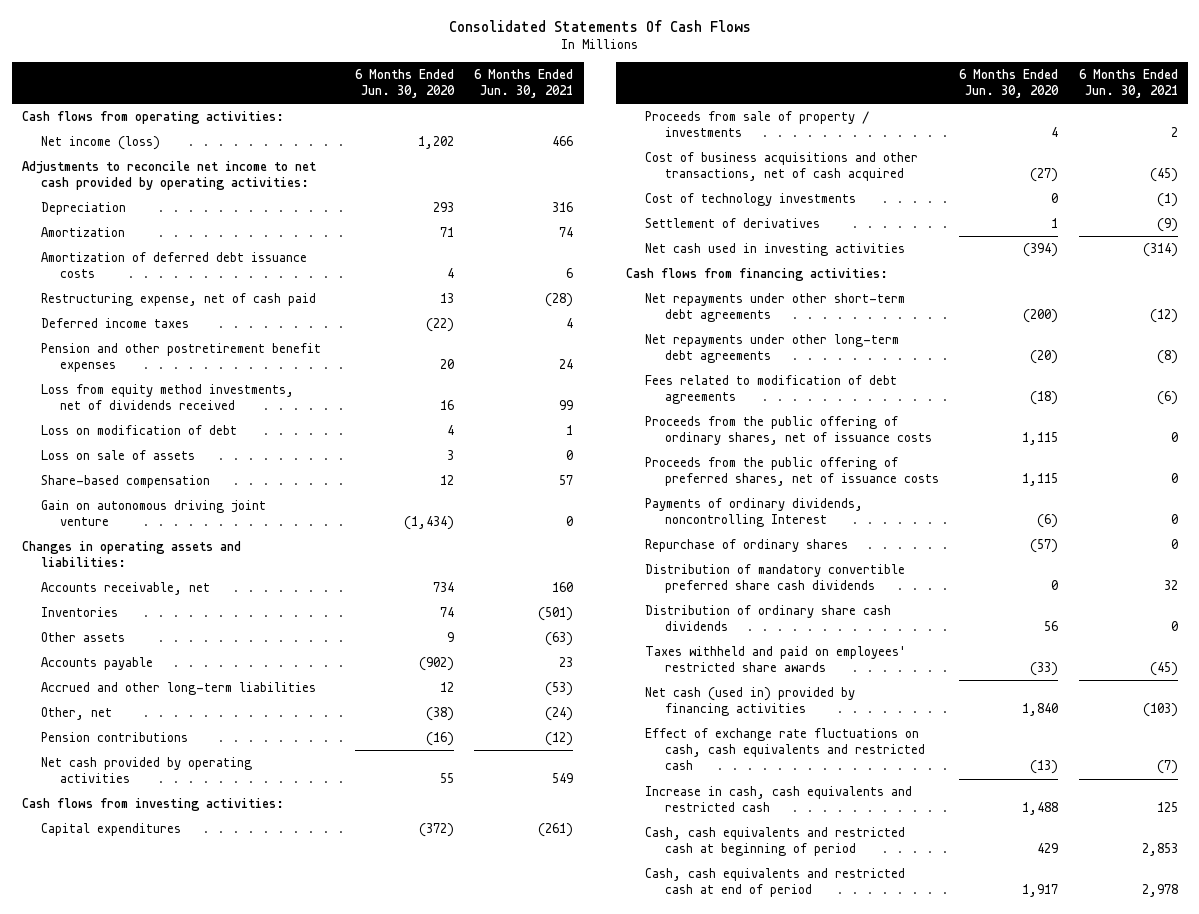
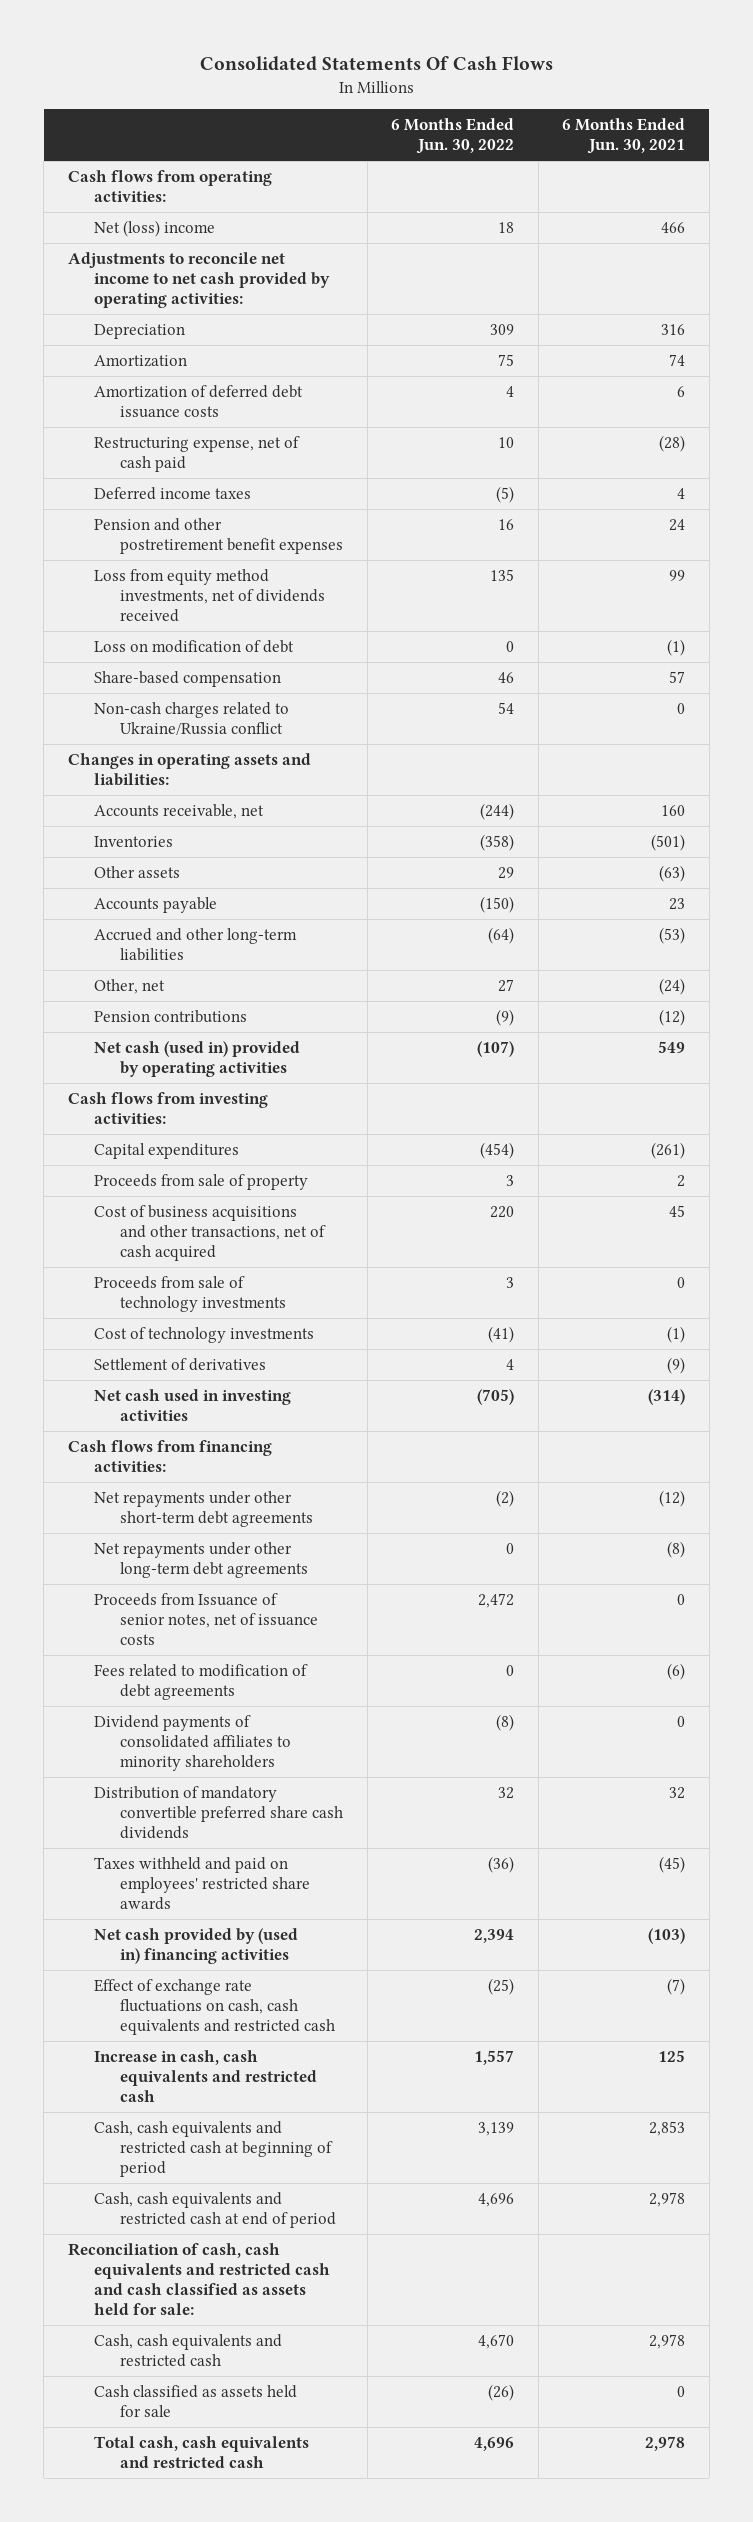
- | 6 Months Ended Jun. 30, 2020 | 6 Months Ended Jun. 30, 2021
+ | 6 Months Ended Jun. 30, 2022 | 6 Months Ended Jun. 30, 2021
- Net income (loss) | 1,202 | 466
+ Net (loss) income | 18 | 466
- Loss on modification of debt | 4 | 1
- Loss on sale of assets | 3 | 0
+ Loss on modification of debt | 0 | (1)
- Gain on autonomous driving joint venture | (1,434) | 0
+ Non-cash charges related to Ukraine/Russia conflict | 54 | 0
- Net cash provided by operating activities | 55 | 549
+ Net cash (used in) provided by operating activities | (107) | 549
- Proceeds from sale of property / investments | 4 | 2
- Cost of business acquisitions and other transactions, net of cash acquired | (27) | (45)
+ Proceeds from sale of property | 3 | 2
+ Cost of business acquisitions and other transactions, net of cash acquired | 220 | 45
+ Proceeds from sale of technology investments | 3 | 0
+ Proceeds from Issuance of senior notes, net of issuance costs | 2,472 | 0
- Proceeds from the public offering of ordinary shares, net of issuance costs | 1,115 | 0
- Proceeds from the public offering of preferred shares, net of issuance costs | 1,115 | 0
- Payments of ordinary dividends, noncontrolling Interest | (6) | 0
- Repurchase of ordinary shares | (57) | 0
+ Dividend payments of consolidated affiliates to minority shareholders | (8) | 0
- Distribution of ordinary share cash dividends | 56 | 0
- Net cash (used in) provided by financing activities | 1,840 | (103)
+ Net cash provided by (used in) financing activities | 2,394 | (103)
+ Reconciliation of cash, cash equivalents and restricted cash and cash classified as assets held for sale:
+ Cash, cash equivalents and restricted cash | 4,670 | 2,978
+ Cash classified as assets held for sale | (26) | 0
+ Total cash, cash equivalents and restricted cash | 4,696 | 2,978

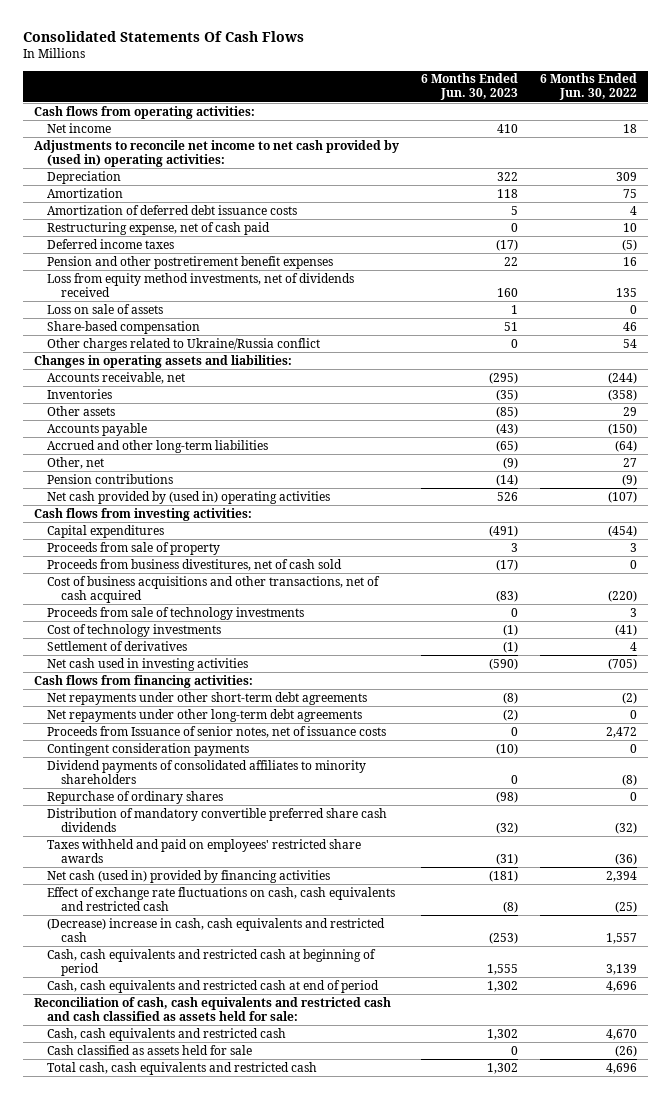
- | 6 Months Ended Jun. 30, 2022 | 6 Months Ended Jun. 30, 2021
+ | 6 Months Ended Jun. 30, 2023 | 6 Months Ended Jun. 30, 2022
- Net (loss) income | 18 | 466
- Adjustments to reconcile net income to net cash provided by operating activities:
+ Net income | 410 | 18
+ Adjustments to reconcile net income to net cash provided by (used in) operating activities:
- Loss on modification of debt | 0 | (1)
+ Loss on sale of assets | 1 | 0
- Non-cash charges related to Ukraine/Russia conflict | 54 | 0
+ Other charges related to Ukraine/Russia conflict | 0 | 54
- Net cash (used in) provided by operating activities | (107) | 549
+ Net cash provided by (used in) operating activities | 526 | (107)
- Cost of business acquisitions and other transactions, net of cash acquired | 220 | 45
+ Proceeds from business divestitures, net of cash sold | (17) | 0
+ Cost of business acquisitions and other transactions, net of cash acquired | (83) | (220)
- Fees related to modification of debt agreements | 0 | (6)
+ Contingent consideration payments | (10) | 0
- Distribution of mandatory convertible preferred share cash dividends | 32 | 32
+ Repurchase of ordinary shares | (98) | 0
+ Distribution of mandatory convertible preferred share cash dividends | (32) | (32)
- Net cash provided by (used in) financing activities | 2,394 | (103)
+ Net cash (used in) provided by financing activities | (181) | 2,394
- Increase in cash, cash equivalents and restricted cash | 1,557 | 125
+ (Decrease) increase in cash, cash equivalents and restricted cash | (253) | 1,557

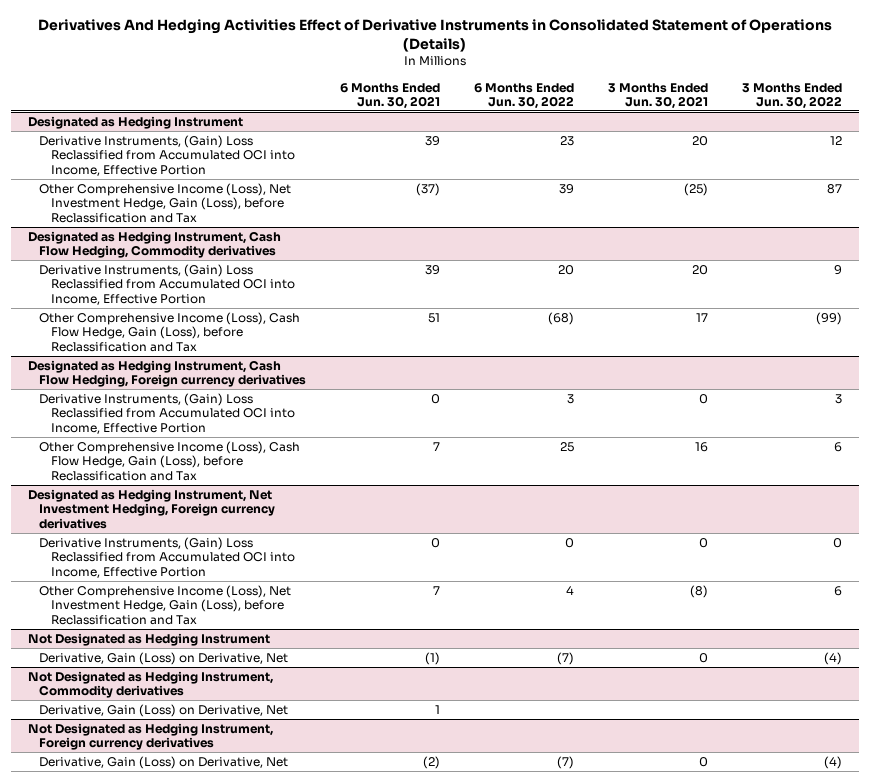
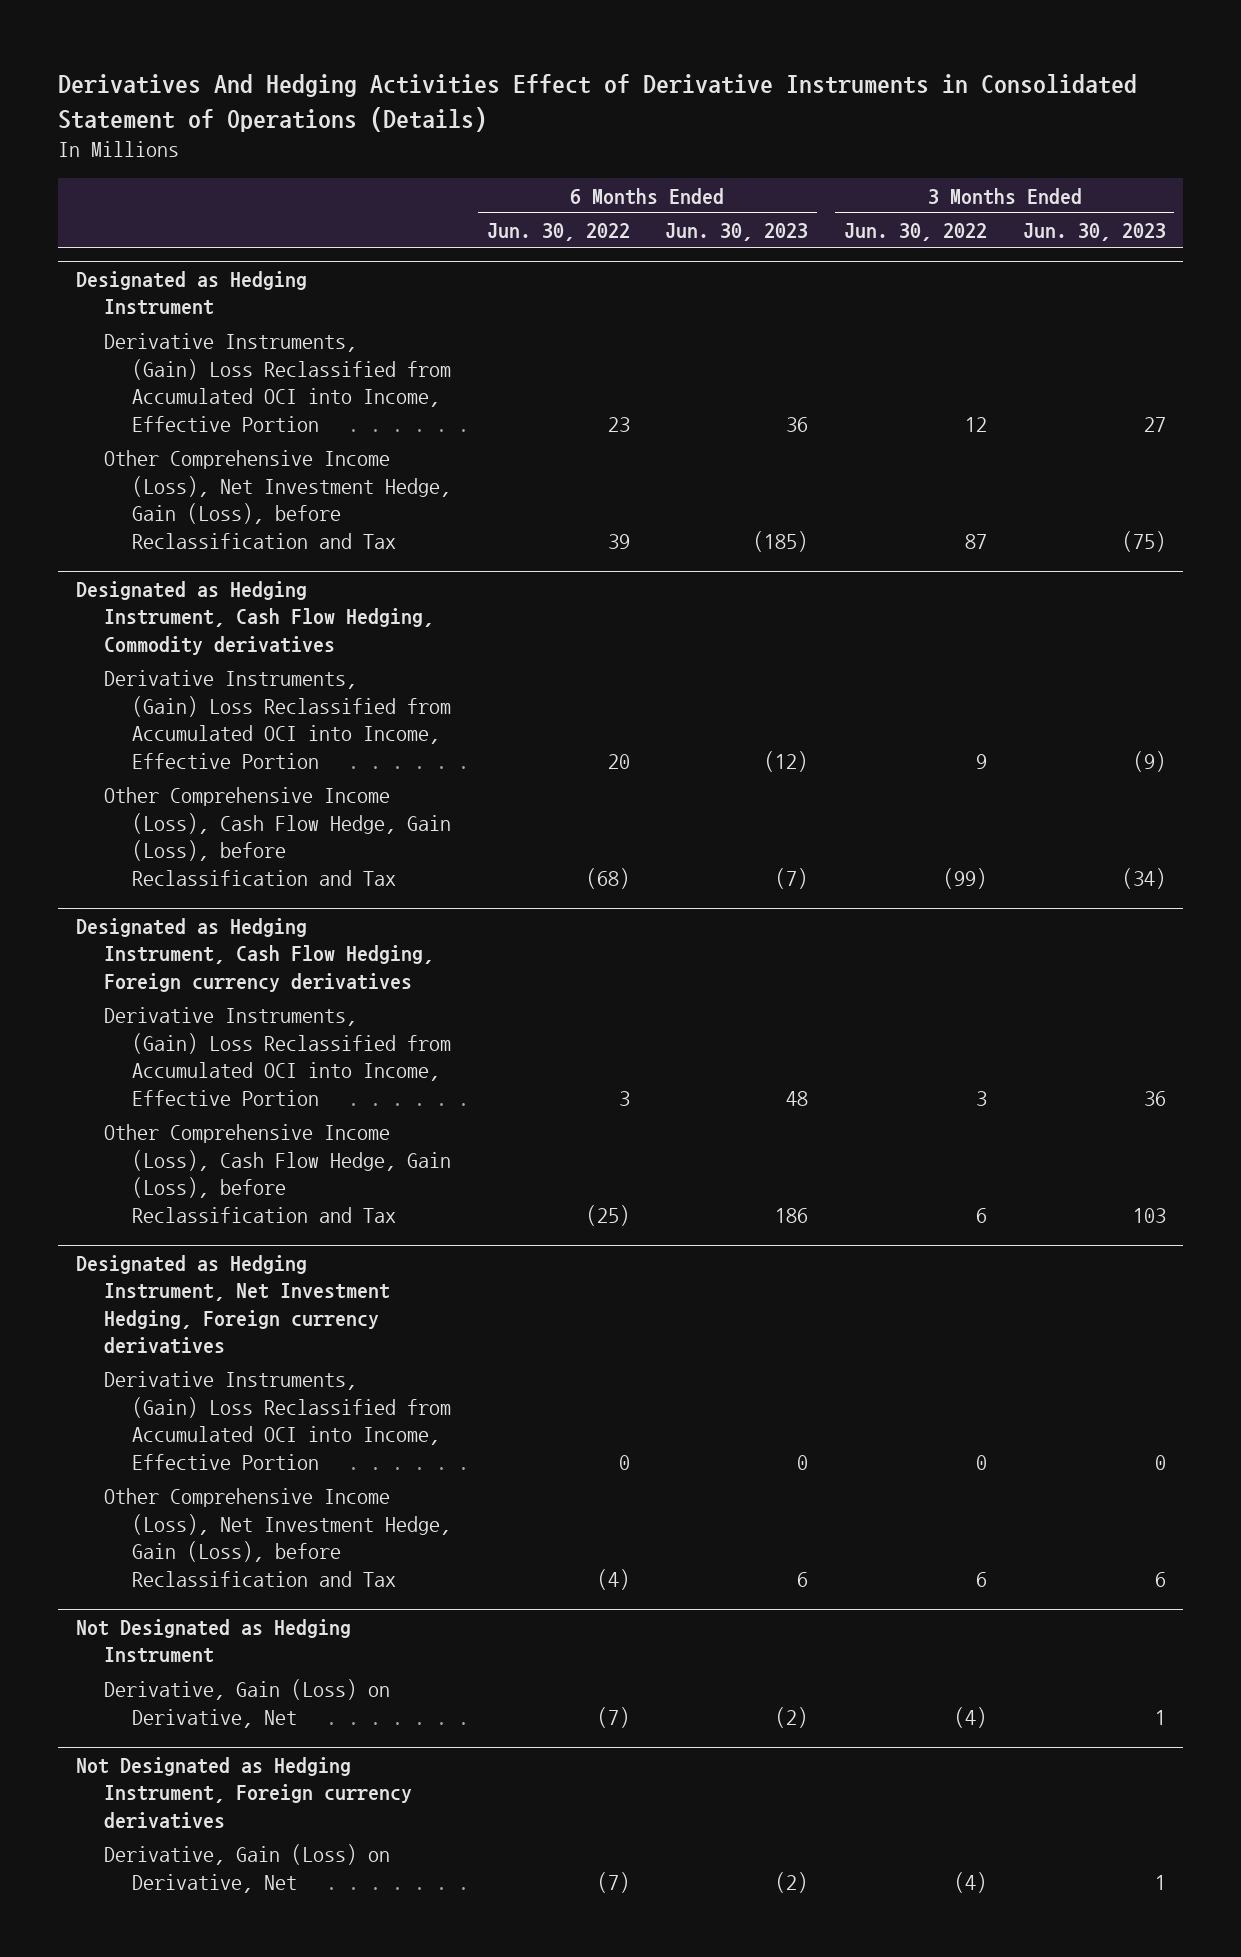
- | 6 Months Ended Jun. 30, 2021 | 6 Months Ended Jun. 30, 2022 | 3 Months Ended Jun. 30, 2021 | 3 Months Ended Jun. 30, 2022
+ | 6 Months Ended Jun. 30, 2022 | 6 Months Ended Jun. 30, 2023 | 3 Months Ended Jun. 30, 2022 | 3 Months Ended Jun. 30, 2023
@ Designated as Hedging Instrument, Cash Flow Hedging, Foreign currency derivatives
- Other Comprehensive Income (Loss), Cash Flow Hedge, Gain (Loss), before Reclassification and Tax | 7 | 25 | 16 | 6
+ Other Comprehensive Income (Loss), Cash Flow Hedge, Gain (Loss), before Reclassification and Tax | (25) | 186 | 6 | 103
@ Designated as Hedging Instrument, Net Investment Hedging, Foreign currency derivatives
- Other Comprehensive Income (Loss), Net Investment Hedge, Gain (Loss), before Reclassification and Tax | 7 | 4 | (8) | 6
+ Other Comprehensive Income (Loss), Net Investment Hedge, Gain (Loss), before Reclassification and Tax | (4) | 6 | 6 | 6
- Not Designated as Hedging Instrument, Commodity derivatives
- Derivative, Gain (Loss) on Derivative, Net | 1 | | |

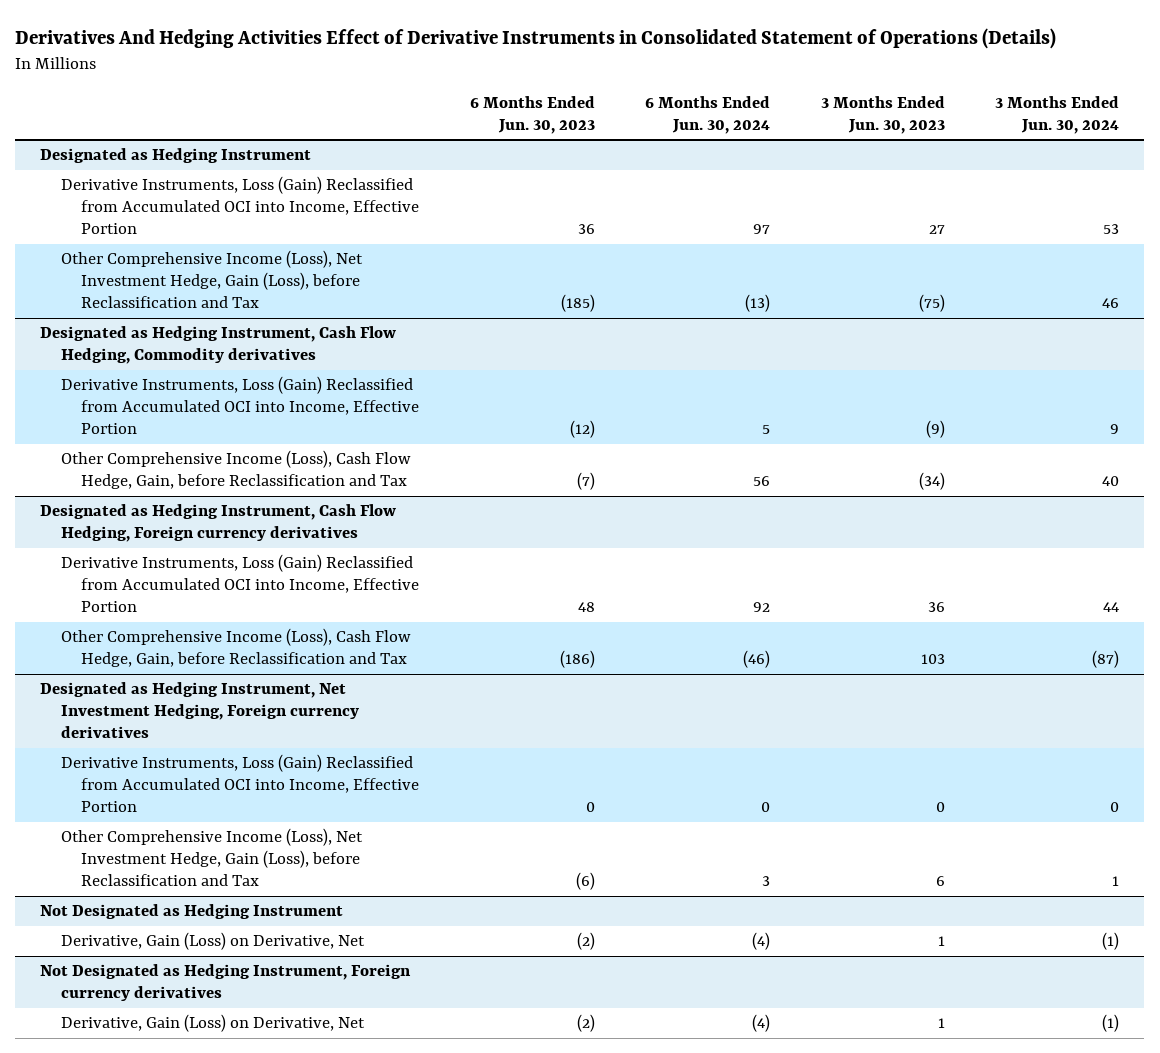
- | 6 Months Ended Jun. 30, 2022 | 6 Months Ended Jun. 30, 2023 | 3 Months Ended Jun. 30, 2022 | 3 Months Ended Jun. 30, 2023
+ | 6 Months Ended Jun. 30, 2023 | 6 Months Ended Jun. 30, 2024 | 3 Months Ended Jun. 30, 2023 | 3 Months Ended Jun. 30, 2024
@ Designated as Hedging Instrument
- Derivative Instruments, (Gain) Loss Reclassified from Accumulated OCI into Income, Effective Portion | 23 | 36 | 12 | 27
+ Derivative Instruments, Loss (Gain) Reclassified from Accumulated OCI into Income, Effective Portion | 36 | 97 | 27 | 53
@ Designated as Hedging Instrument, Cash Flow Hedging, Commodity derivatives
- Derivative Instruments, (Gain) Loss Reclassified from Accumulated OCI into Income, Effective Portion | 20 | (12) | 9 | (9)
- Other Comprehensive Income (Loss), Cash Flow Hedge, Gain (Loss), before Reclassification and Tax | (68) | (7) | (99) | (34)
+ Derivative Instruments, Loss (Gain) Reclassified from Accumulated OCI into Income, Effective Portion | (12) | 5 | (9) | 9
+ Other Comprehensive Income (Loss), Cash Flow Hedge, Gain, before Reclassification and Tax | (7) | 56 | (34) | 40
@ Designated as Hedging Instrument, Cash Flow Hedging, Foreign currency derivatives
- Derivative Instruments, (Gain) Loss Reclassified from Accumulated OCI into Income, Effective Portion | 3 | 48 | 3 | 36
- Other Comprehensive Income (Loss), Cash Flow Hedge, Gain (Loss), before Reclassification and Tax | (25) | 186 | 6 | 103
+ Derivative Instruments, Loss (Gain) Reclassified from Accumulated OCI into Income, Effective Portion | 48 | 92 | 36 | 44
+ Other Comprehensive Income (Loss), Cash Flow Hedge, Gain, before Reclassification and Tax | (186) | (46) | 103 | (87)
@ Designated as Hedging Instrument, Net Investment Hedging, Foreign currency derivatives
- Derivative Instruments, (Gain) Loss Reclassified from Accumulated OCI into Income, Effective Portion | 0 | 0 | 0 | 0
- Other Comprehensive Income (Loss), Net Investment Hedge, Gain (Loss), before Reclassification and Tax | (4) | 6 | 6 | 6
+ Derivative Instruments, Loss (Gain) Reclassified from Accumulated OCI into Income, Effective Portion | 0 | 0 | 0 | 0
+ Other Comprehensive Income (Loss), Net Investment Hedge, Gain (Loss), before Reclassification and Tax | (6) | 3 | 6 | 1

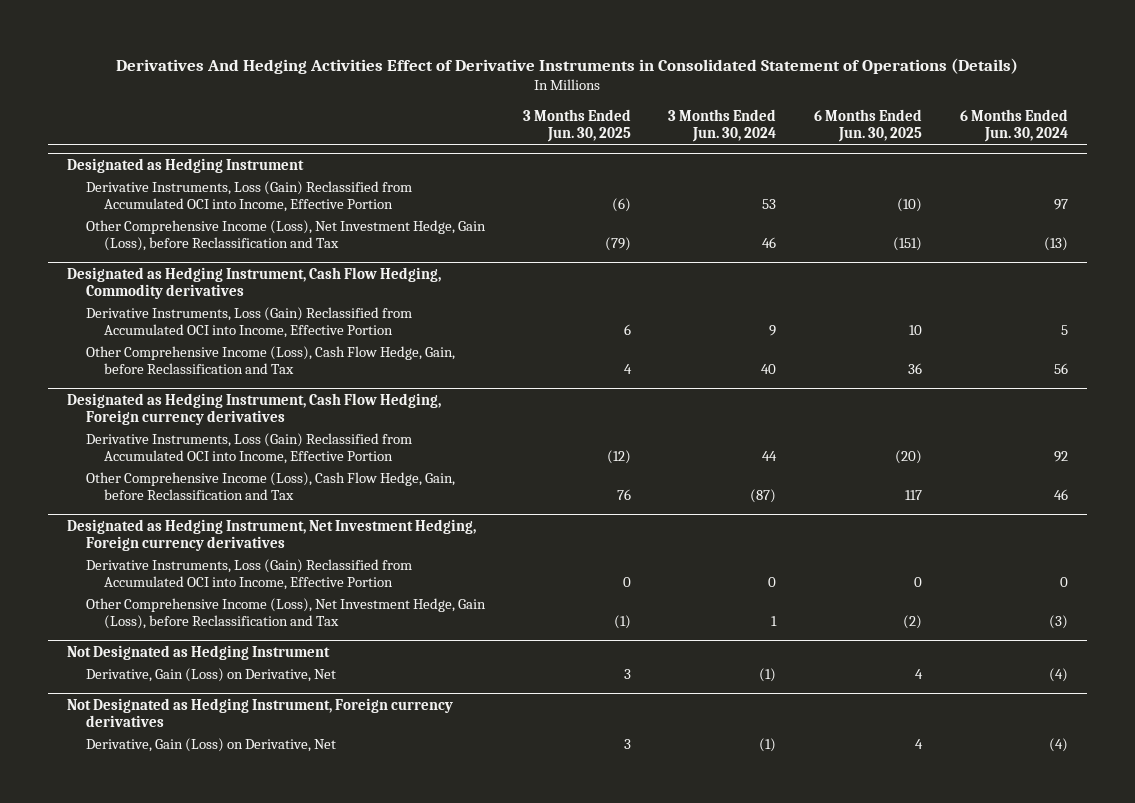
- | 6 Months Ended Jun. 30, 2023 | 6 Months Ended Jun. 30, 2024 | 3 Months Ended Jun. 30, 2023 | 3 Months Ended Jun. 30, 2024
+ | 3 Months Ended Jun. 30, 2025 | 3 Months Ended Jun. 30, 2024 | 6 Months Ended Jun. 30, 2025 | 6 Months Ended Jun. 30, 2024
@ Designated as Hedging Instrument, Cash Flow Hedging, Foreign currency derivatives
- Other Comprehensive Income (Loss), Cash Flow Hedge, Gain, before Reclassification and Tax | (186) | (46) | 103 | (87)
+ Other Comprehensive Income (Loss), Cash Flow Hedge, Gain, before Reclassification and Tax | 76 | (87) | 117 | 46
@ Designated as Hedging Instrument, Net Investment Hedging, Foreign currency derivatives
- Other Comprehensive Income (Loss), Net Investment Hedge, Gain (Loss), before Reclassification and Tax | (6) | 3 | 6 | 1
+ Other Comprehensive Income (Loss), Net Investment Hedge, Gain (Loss), before Reclassification and Tax | (1) | 1 | (2) | (3)

